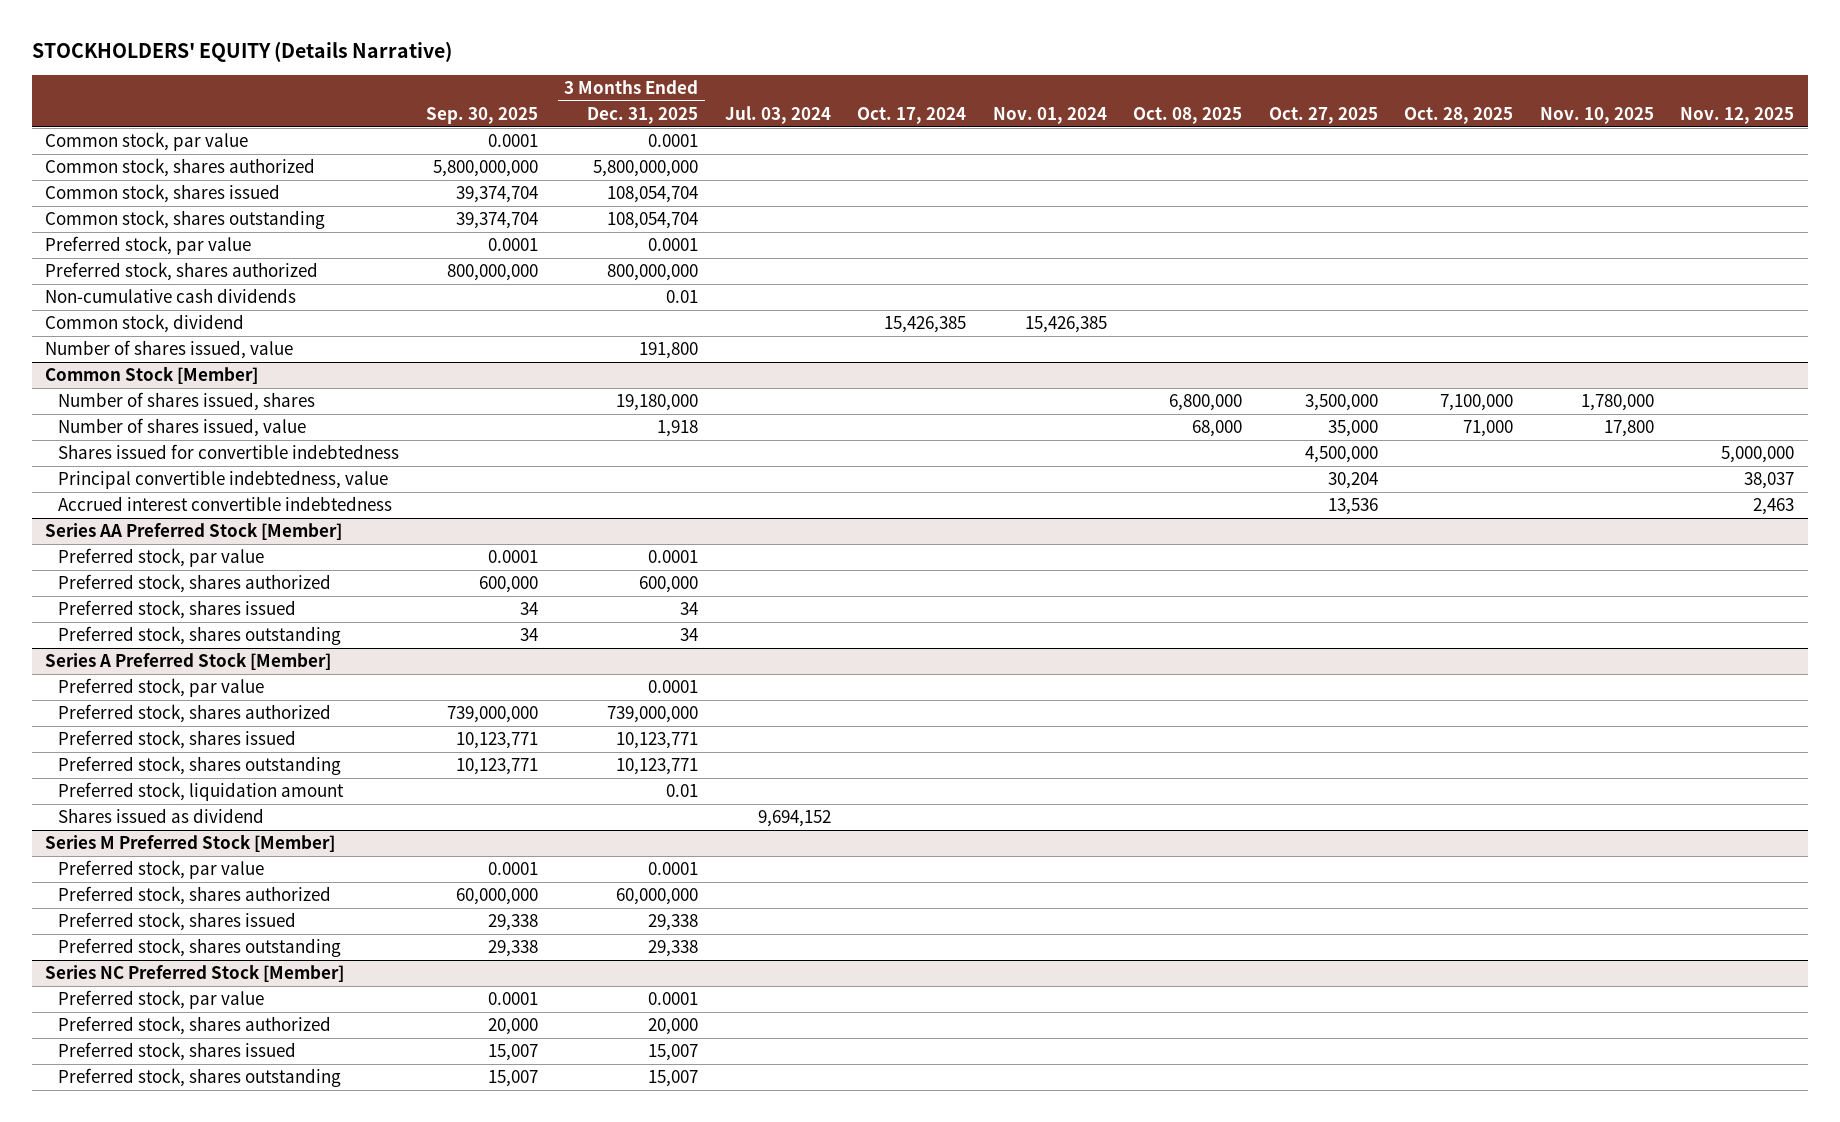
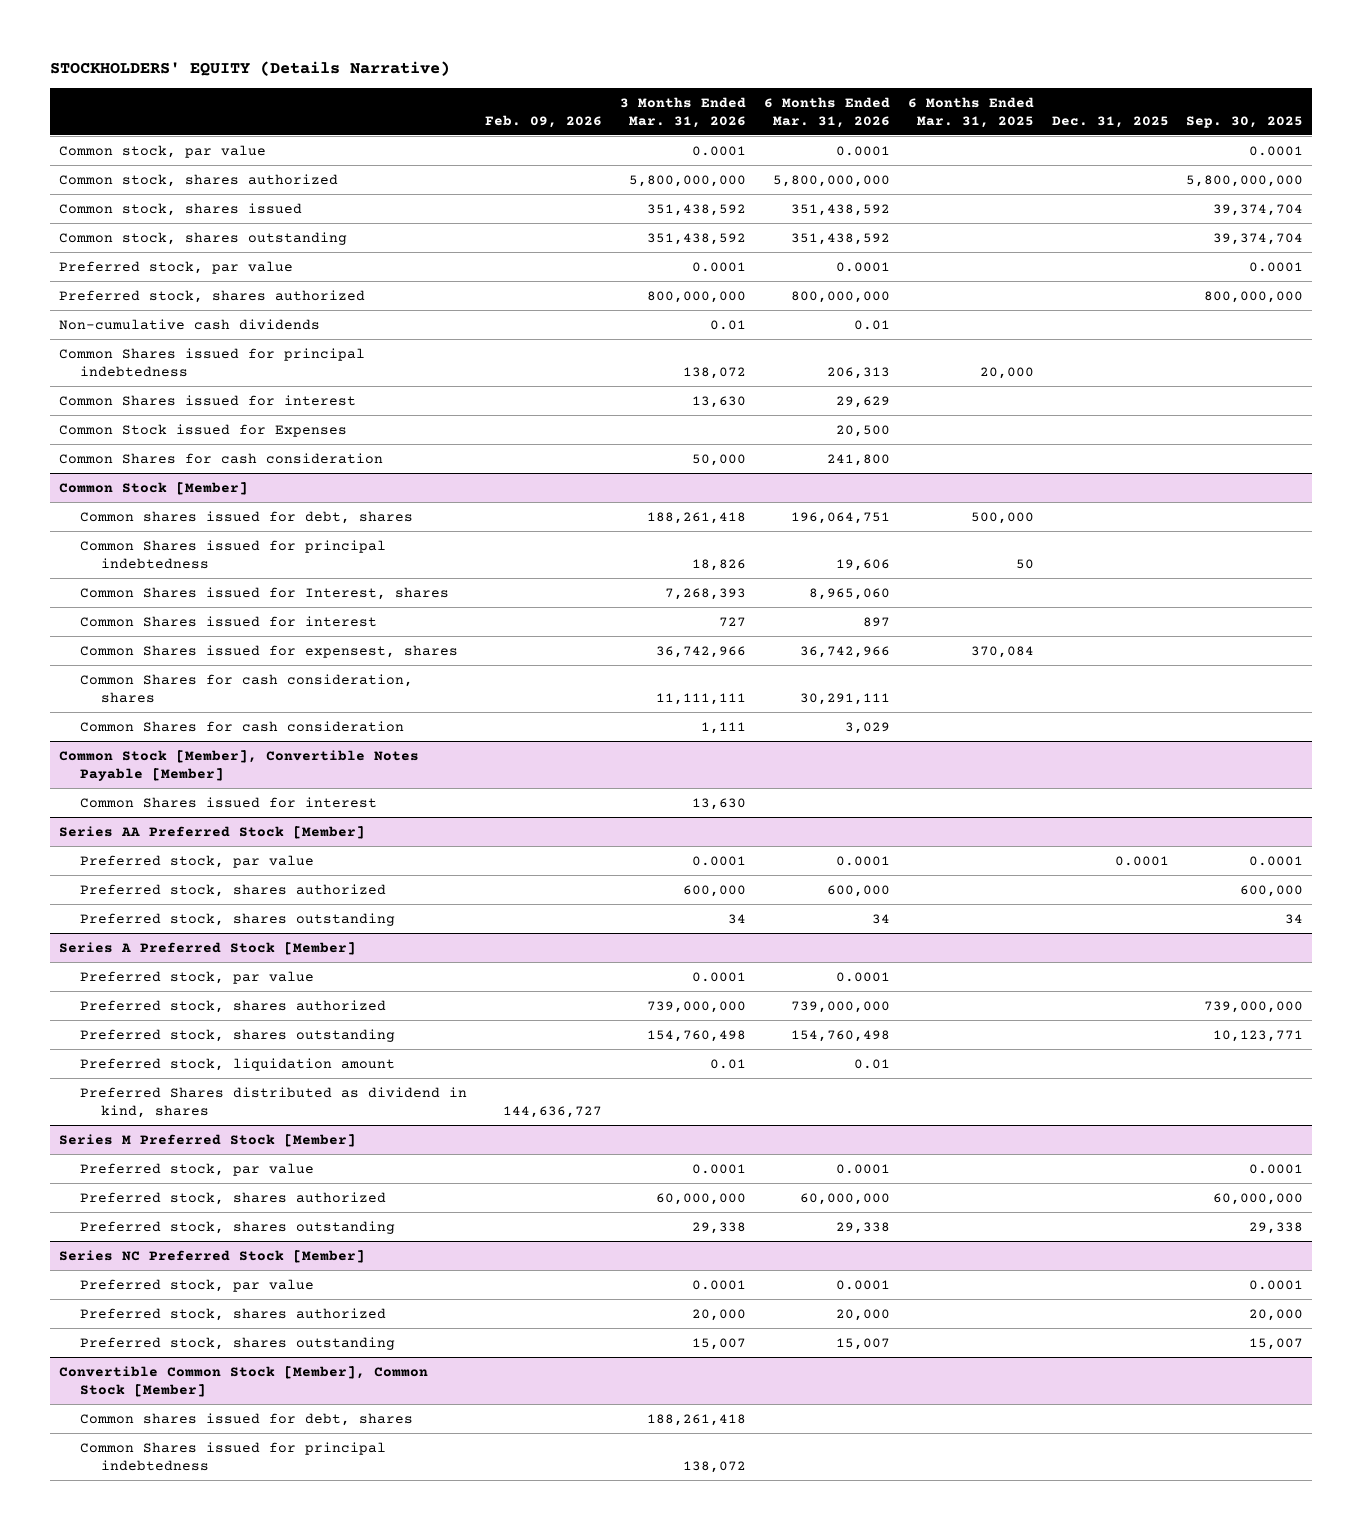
- | Sep. 30, 2025 | 3 Months Ended Dec. 31, 2025 | Jul. 03, 2024 | Oct. 17, 2024 | Nov. 01, 2024 | Oct. 08, 2025 | Oct. 27, 2025 | Oct. 28, 2025 | Nov. 10, 2025 | Nov. 12, 2025
+ | Feb. 09, 2026 | 3 Months Ended Mar. 31, 2026 | 6 Months Ended Mar. 31, 2026 | 6 Months Ended Mar. 31, 2025 | Dec. 31, 2025 | Sep. 30, 2025
- Common stock, dividend | | | | 15,426,385 | 15,426,385 | | | | |
- Number of shares issued, value | | 191,800 | | | | | | | |
+ Common Shares issued for principal indebtedness | | 138,072 | 206,313 | 20,000 | |
+ Common Shares issued for interest | | 13,630 | 29,629 | | |
+ Common Stock issued for Expenses | | | 20,500 | | |
+ Common Shares for cash consideration | | 50,000 | 241,800 | | |
@ Common Stock [Member]
- Number of shares issued, shares | | 19,180,000 | | | | 6,800,000 | 3,500,000 | 7,100,000 | 1,780,000 |
- Number of shares issued, value | | 1,918 | | | | 68,000 | 35,000 | 71,000 | 17,800 |
- Shares issued for convertible indebtedness | | | | | | | 4,500,000 | | | 5,000,000
- Principal convertible indebtedness, value | | | | | | | 30,204 | | | 38,037
- Accrued interest convertible indebtedness | | | | | | | 13,536 | | | 2,463
+ Common shares issued for debt, shares | | 188,261,418 | 196,064,751 | 500,000 | |
+ Common Shares issued for principal indebtedness | | 18,826 | 19,606 | 50 | |
+ Common Shares issued for Interest, shares | | 7,268,393 | 8,965,060 | | |
+ Common Shares issued for interest | | 727 | 897 | | |
+ Common Shares issued for expensest, shares | | 36,742,966 | 36,742,966 | 370,084 | |
+ Common Shares for cash consideration, shares | | 11,111,111 | 30,291,111 | | |
+ Common Shares for cash consideration | | 1,111 | 3,029 | | |
+ Common Stock [Member], Convertible Notes Payable [Member]
+ Common Shares issued for interest | | 13,630 | | | |
@ Series AA Preferred Stock [Member]
- Preferred stock, shares issued | 34 | 34 | | | | | | | |
@ Series A Preferred Stock [Member]
- Preferred stock, shares issued | 10,123,771 | 10,123,771 | | | | | | | |
- Shares issued as dividend | | | 9,694,152 | | | | | | |
+ Preferred Shares distributed as dividend in kind, shares | 144,636,727 | | | | |
@ Series M Preferred Stock [Member]
- Preferred stock, shares issued | 29,338 | 29,338 | | | | | | | |
@ Series NC Preferred Stock [Member]
- Preferred stock, shares issued | 15,007 | 15,007 | | | | | | | |
+ Convertible Common Stock [Member], Common Stock [Member]
+ Common shares issued for debt, shares | | 188,261,418 | | | |
+ Common Shares issued for principal indebtedness | | 138,072 | | | |

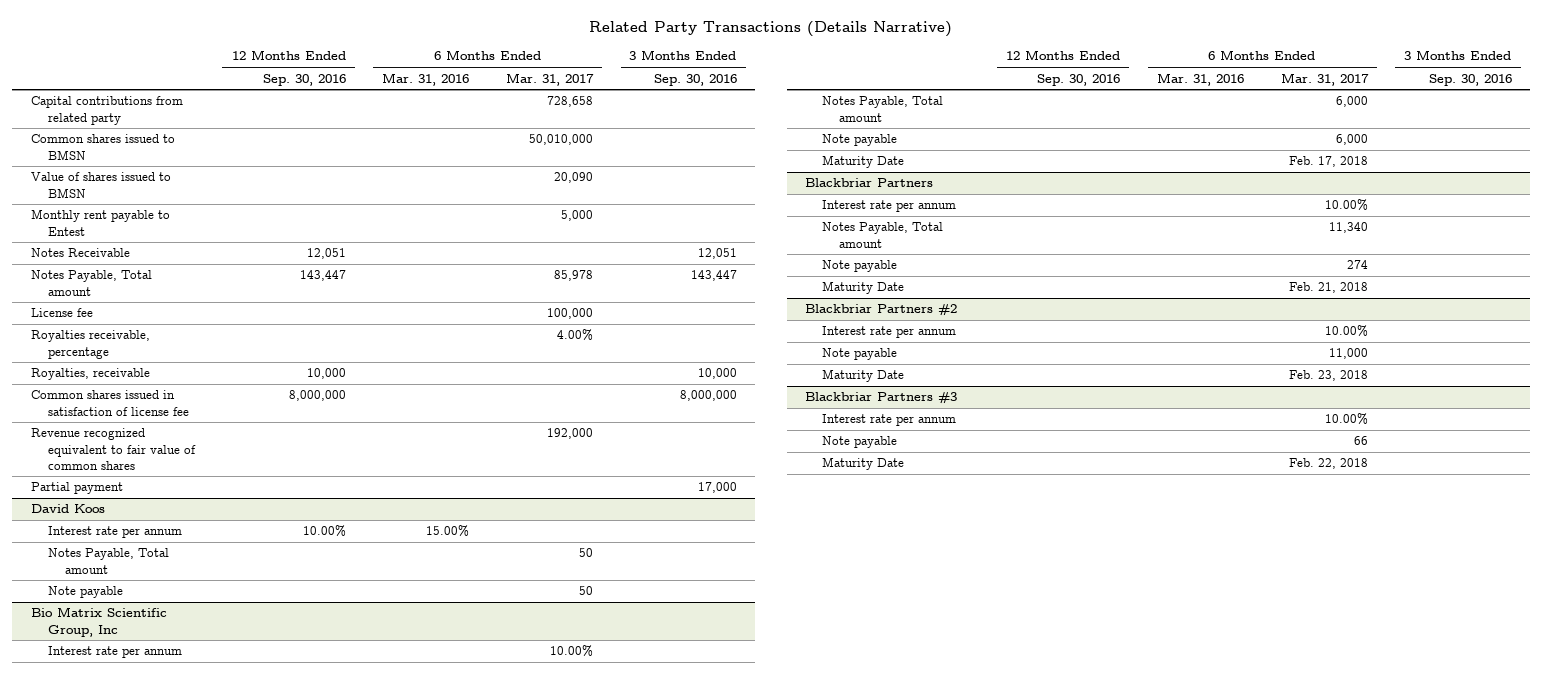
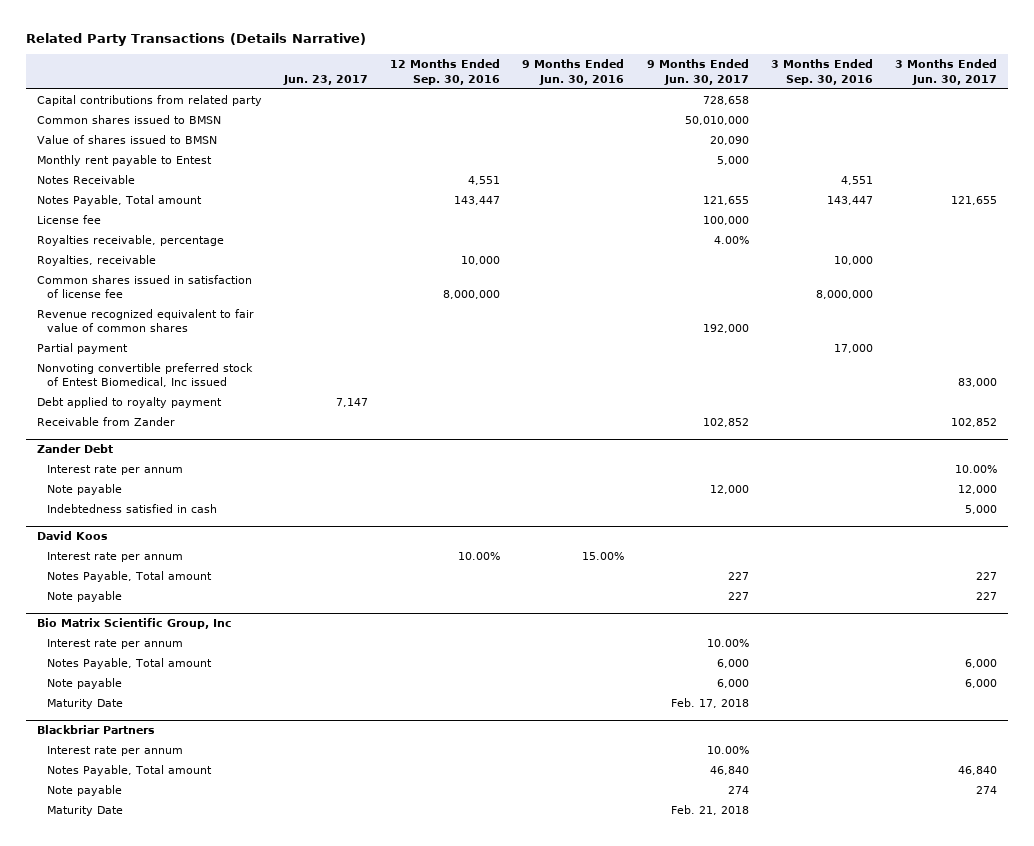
- | 12 Months Ended Sep. 30, 2016 | 6 Months Ended Mar. 31, 2016 | 6 Months Ended Mar. 31, 2017 | 3 Months Ended Sep. 30, 2016
+ | Jun. 23, 2017 | 12 Months Ended Sep. 30, 2016 | 9 Months Ended Jun. 30, 2016 | 9 Months Ended Jun. 30, 2017 | 3 Months Ended Sep. 30, 2016 | 3 Months Ended Jun. 30, 2017
- Notes Receivable | 12,051 | | | 12,051
+ Notes Receivable | | 4,551 | | | 4,551 |
+ Nonvoting convertible preferred stock of Entest Biomedical, Inc issued | | | | | | 83,000
+ Debt applied to royalty payment | 7,147 | | | | |
+ Receivable from Zander | | | | 102,852 | | 102,852
+ Zander Debt
+ Interest rate per annum | | | | | | 10.00%
+ Note payable | | | | 12,000 | | 12,000
+ Indebtedness satisfied in cash | | | | | | 5,000
- Blackbriar Partners #2
- Interest rate per annum | | | 10.00% |
- Note payable | | | 11,000 |
- Maturity Date | | | Feb. 23, 2018 |
- Blackbriar Partners #3
- Interest rate per annum | | | 10.00% |
- Note payable | | | 66 |
- Maturity Date | | | Feb. 22, 2018 |

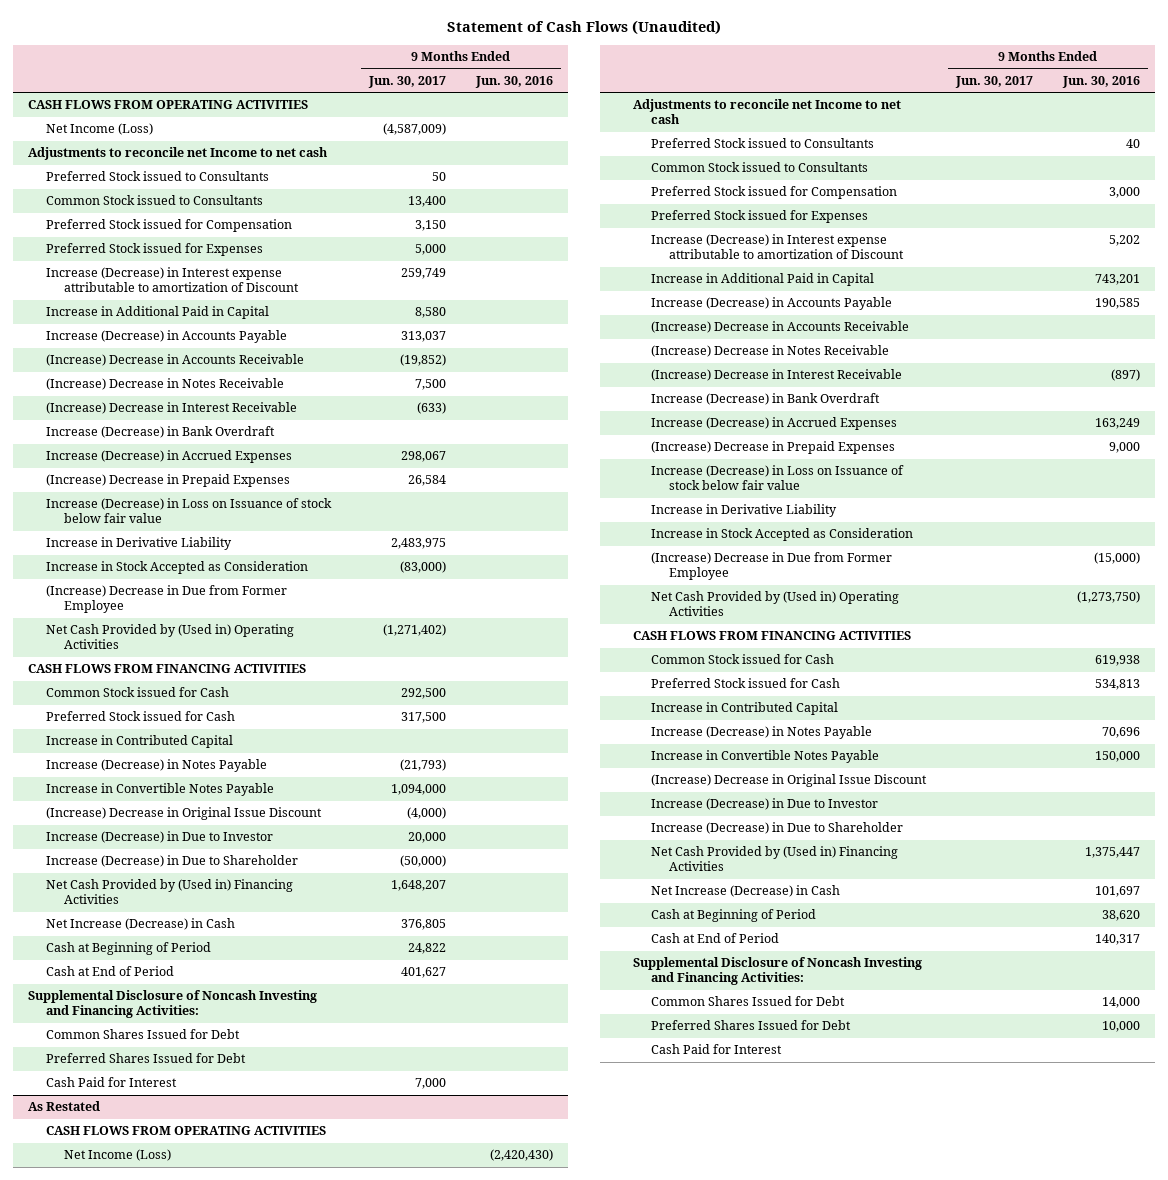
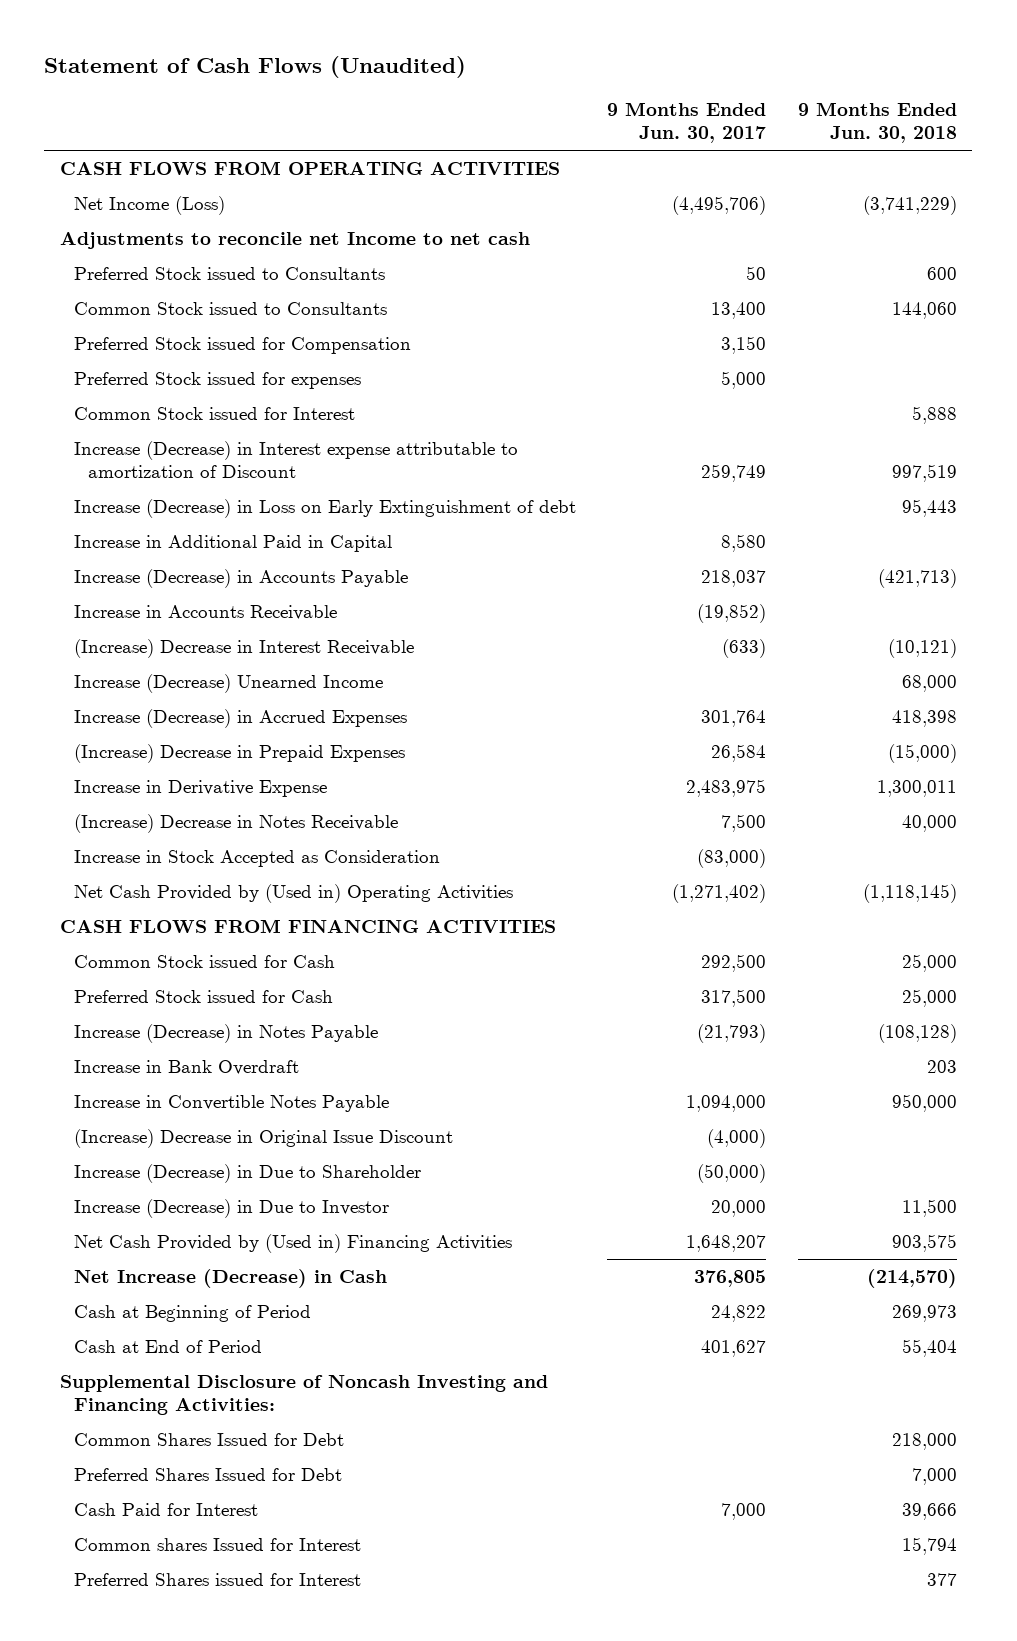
- | 9 Months Ended Jun. 30, 2017 | 9 Months Ended Jun. 30, 2016
+ | 9 Months Ended Jun. 30, 2017 | 9 Months Ended Jun. 30, 2018
- Net Income (Loss) | (4,587,009) |
+ Net Income (Loss) | (4,495,706) | (3,741,229)
- Preferred Stock issued for Expenses | 5,000 |
+ Preferred Stock issued for expenses | 5,000 |
+ Common Stock issued for Interest | | 5,888
+ Increase (Decrease) in Loss on Early Extinguishment of debt | | 95,443
- Increase (Decrease) in Accounts Payable | 313,037 |
- (Increase) Decrease in Accounts Receivable | (19,852) |
+ Increase (Decrease) in Accounts Payable | 218,037 | (421,713)
+ Increase in Accounts Receivable | (19,852) |
- Increase (Decrease) in Bank Overdraft
- Increase (Decrease) in Accrued Expenses | 298,067 |
+ Increase (Decrease) Unearned Income | | 68,000
+ Increase (Decrease) in Accrued Expenses | 301,764 | 418,398
- Increase (Decrease) in Loss on Issuance of stock below fair value
- Increase in Derivative Liability | 2,483,975 |
+ Increase in Derivative Expense | 2,483,975 | 1,300,011
moved down: (Increase) Decrease in Notes Receivable | 7,500 | 40,000
- (Increase) Decrease in Due from Former Employee
- Increase in Contributed Capital
+ Increase in Bank Overdraft | | 203
moved down: Increase (Decrease) in Due to Investor | 20,000 | 11,500
- As Restated
- CASH FLOWS FROM OPERATING ACTIVITIES
- Net Income (Loss) | | (2,420,430)
- Adjustments to reconcile net Income to net cash
- Preferred Stock issued to Consultants | | 40
- Common Stock issued to Consultants
- Preferred Stock issued for Compensation | | 3,000
- Preferred Stock issued for Expenses
- Increase (Decrease) in Interest expense attributable to amortization of Discount | | 5,202
- Increase in Additional Paid in Capital | | 743,201
- Increase (Decrease) in Accounts Payable | | 190,585
- (Increase) Decrease in Accounts Receivable
- (Increase) Decrease in Notes Receivable
- (Increase) Decrease in Interest Receivable | | (897)
- Increase (Decrease) in Bank Overdraft
- Increase (Decrease) in Accrued Expenses | | 163,249
- (Increase) Decrease in Prepaid Expenses | | 9,000
- Increase (Decrease) in Loss on Issuance of stock below fair value
- Increase in Derivative Liability
- Increase in Stock Accepted as Consideration
- (Increase) Decrease in Due from Former Employee | | (15,000)
- Net Cash Provided by (Used in) Operating Activities | | (1,273,750)
- CASH FLOWS FROM FINANCING ACTIVITIES
- Common Stock issued for Cash | | 619,938
- Preferred Stock issued for Cash | | 534,813
- Increase in Contributed Capital
- Increase (Decrease) in Notes Payable | | 70,696
- Increase in Convertible Notes Payable | | 150,000
- (Increase) Decrease in Original Issue Discount
- Increase (Decrease) in Due to Investor
- Increase (Decrease) in Due to Shareholder
- Net Cash Provided by (Used in) Financing Activities | | 1,375,447
- Net Increase (Decrease) in Cash | | 101,697
- Cash at Beginning of Period | | 38,620
- Cash at End of Period | | 140,317
- Supplemental Disclosure of Noncash Investing and Financing Activities:
- Common Shares Issued for Debt | | 14,000
- Preferred Shares Issued for Debt | | 10,000
- Cash Paid for Interest
+ Common shares Issued for Interest | | 15,794
+ Preferred Shares issued for Interest | | 377

